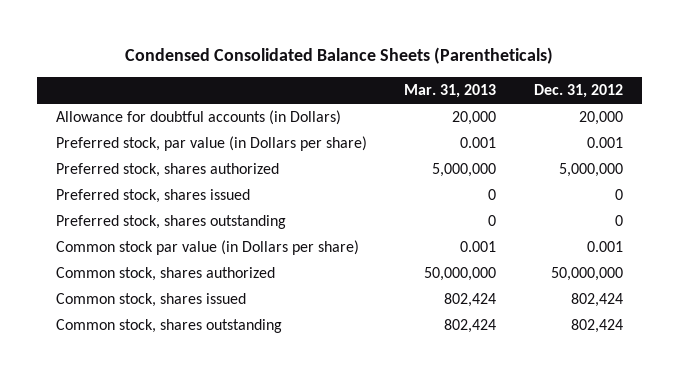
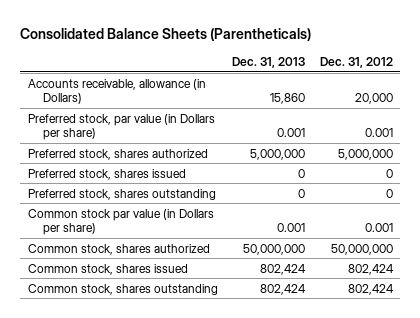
- Condensed Consolidated Balance Sheets (Parentheticals)
+ Consolidated Balance Sheets (Parentheticals)
- | Mar. 31, 2013 | Dec. 31, 2012
+ | Dec. 31, 2013 | Dec. 31, 2012
- Allowance for doubtful accounts (in Dollars) | 20,000 | 20,000
+ Accounts receivable, allowance (in Dollars) | 15,860 | 20,000

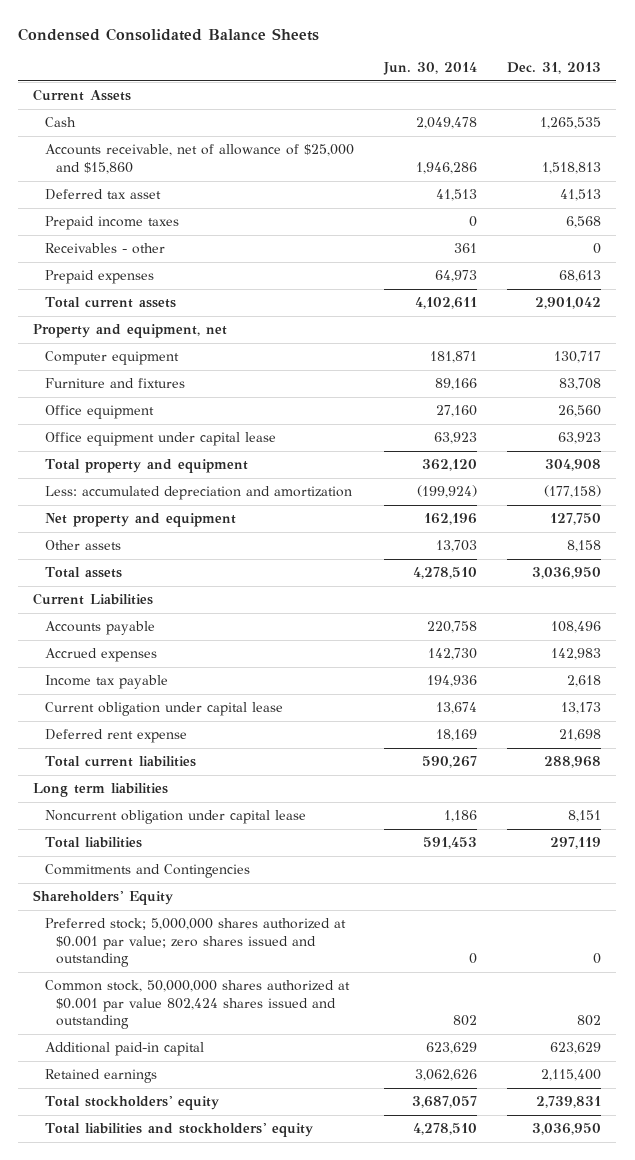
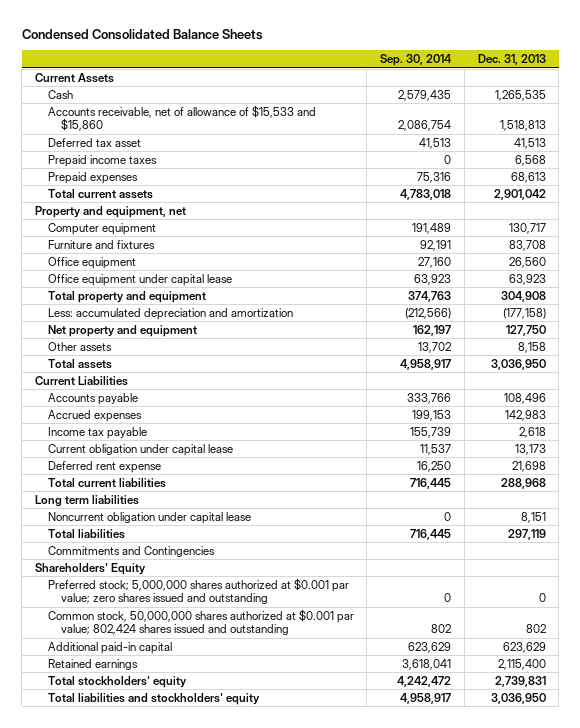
- | Jun. 30, 2014 | Dec. 31, 2013
+ | Sep. 30, 2014 | Dec. 31, 2013
- Accounts receivable, net of allowance of $25,000 and $15,860 | 1,946,286 | 1,518,813
+ Accounts receivable, net of allowance of $15,533 and $15,860 | 2,086,754 | 1,518,813
- Receivables - other | 361 | 0
- Common stock, 50,000,000 shares authorized at $0.001 par value 802,424 shares issued and outstanding | 802 | 802
+ Common stock, 50,000,000 shares authorized at $0.001 par value; 802,424 shares issued and outstanding | 802 | 802

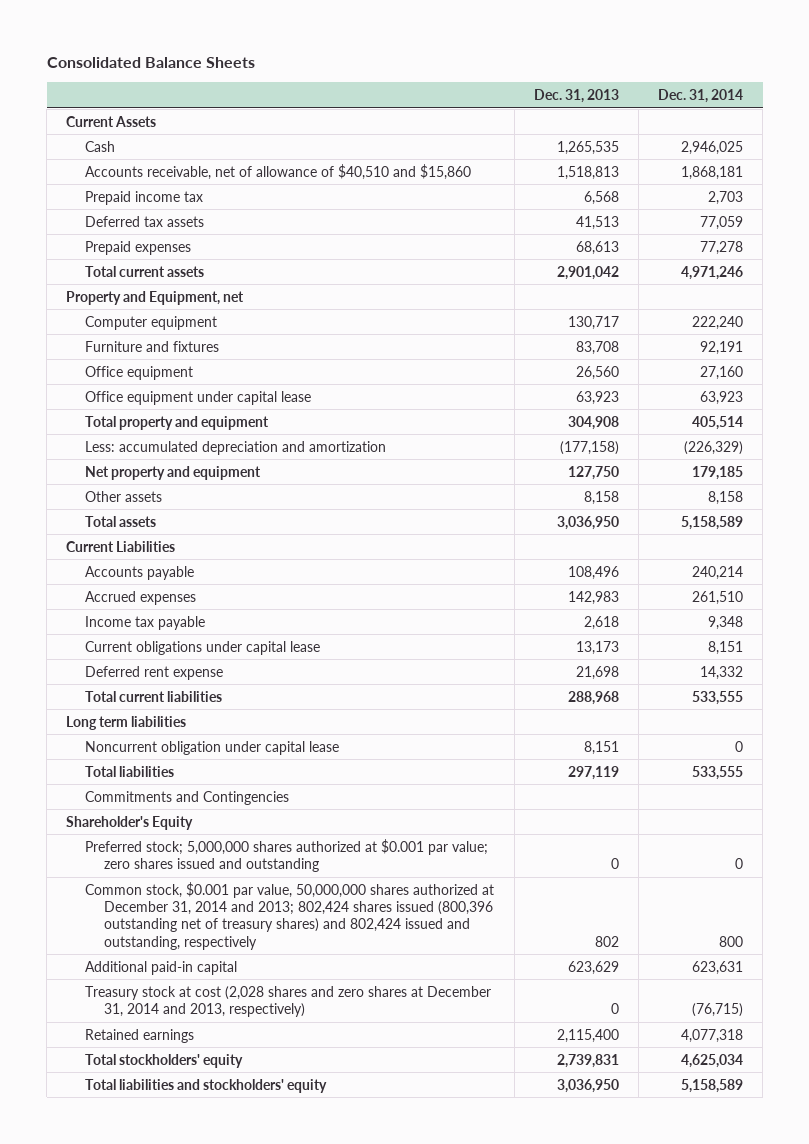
- Condensed Consolidated Balance Sheets
+ Consolidated Balance Sheets
- | Sep. 30, 2014 | Dec. 31, 2013
+ | Dec. 31, 2013 | Dec. 31, 2014
- Accounts receivable, net of allowance of $15,533 and $15,860 | 2,086,754 | 1,518,813
- Deferred tax asset | 41,513 | 41,513
- Prepaid income taxes | 0 | 6,568
+ Accounts receivable, net of allowance of $40,510 and $15,860 | 1,518,813 | 1,868,181
+ Prepaid income tax | 6,568 | 2,703
+ Deferred tax assets | 41,513 | 77,059
- Property and equipment, net
+ Property and Equipment, net
- Current obligation under capital lease | 11,537 | 13,173
+ Current obligations under capital lease | 13,173 | 8,151
- Shareholders' Equity
+ Shareholder's Equity
- Common stock, 50,000,000 shares authorized at $0.001 par value; 802,424 shares issued and outstanding | 802 | 802
+ Common stock, $0.001 par value, 50,000,000 shares authorized at December 31, 2014 and 2013; 802,424 shares issued (800,396 outstanding net of treasury shares) and 802,424 issued and outstanding, respectively | 802 | 800
+ Treasury stock at cost (2,028 shares and zero shares at December 31, 2014 and 2013, respectively) | 0 | (76,715)

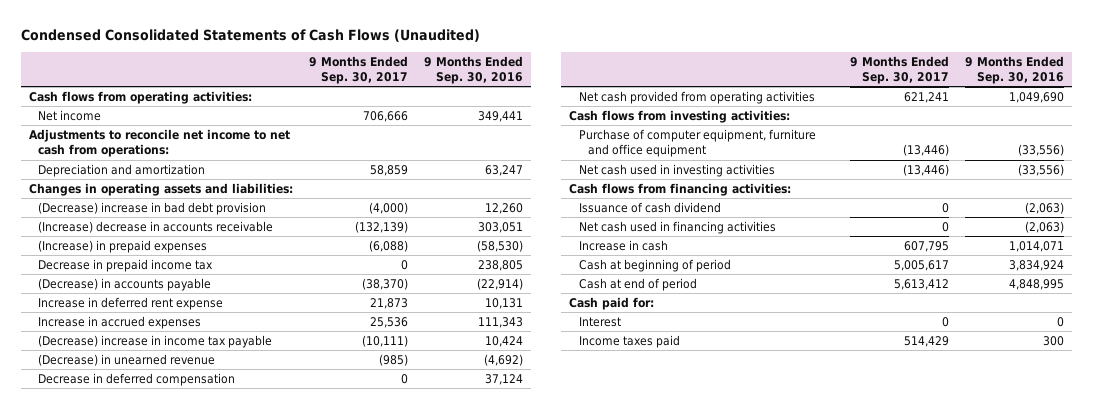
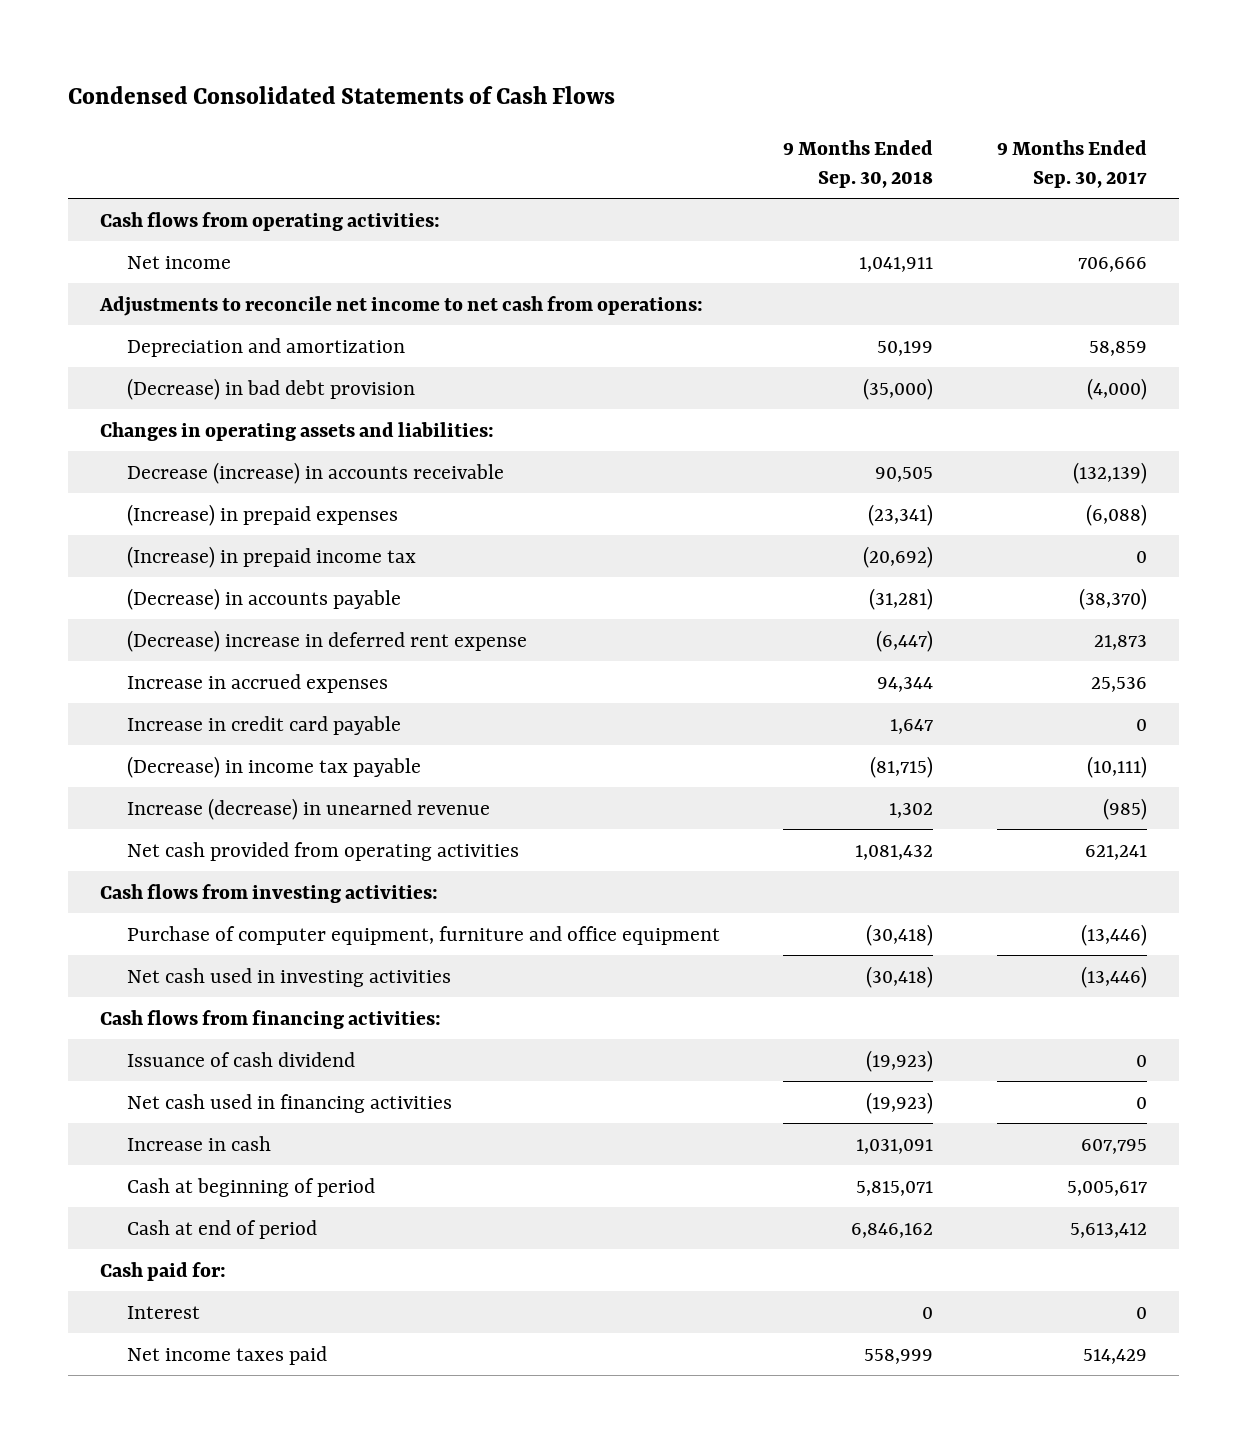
- Condensed Consolidated Statements of Cash Flows (Unaudited)
+ Condensed Consolidated Statements of Cash Flows
- | 9 Months Ended Sep. 30, 2017 | 9 Months Ended Sep. 30, 2016
+ | 9 Months Ended Sep. 30, 2018 | 9 Months Ended Sep. 30, 2017
+ (Decrease) in bad debt provision | (35,000) | (4,000)
- (Decrease) increase in bad debt provision | (4,000) | 12,260
- (Increase) decrease in accounts receivable | (132,139) | 303,051
+ Decrease (increase) in accounts receivable | 90,505 | (132,139)
- Decrease in prepaid income tax | 0 | 238,805
+ (Increase) in prepaid income tax | (20,692) | 0
- Increase in deferred rent expense | 21,873 | 10,131
+ (Decrease) increase in deferred rent expense | (6,447) | 21,873
- (Decrease) increase in income tax payable | (10,111) | 10,424
- (Decrease) in unearned revenue | (985) | (4,692)
- Decrease in deferred compensation | 0 | 37,124
+ Increase in credit card payable | 1,647 | 0
+ (Decrease) in income tax payable | (81,715) | (10,111)
+ Increase (decrease) in unearned revenue | 1,302 | (985)
- Income taxes paid | 514,429 | 300
+ Net income taxes paid | 558,999 | 514,429

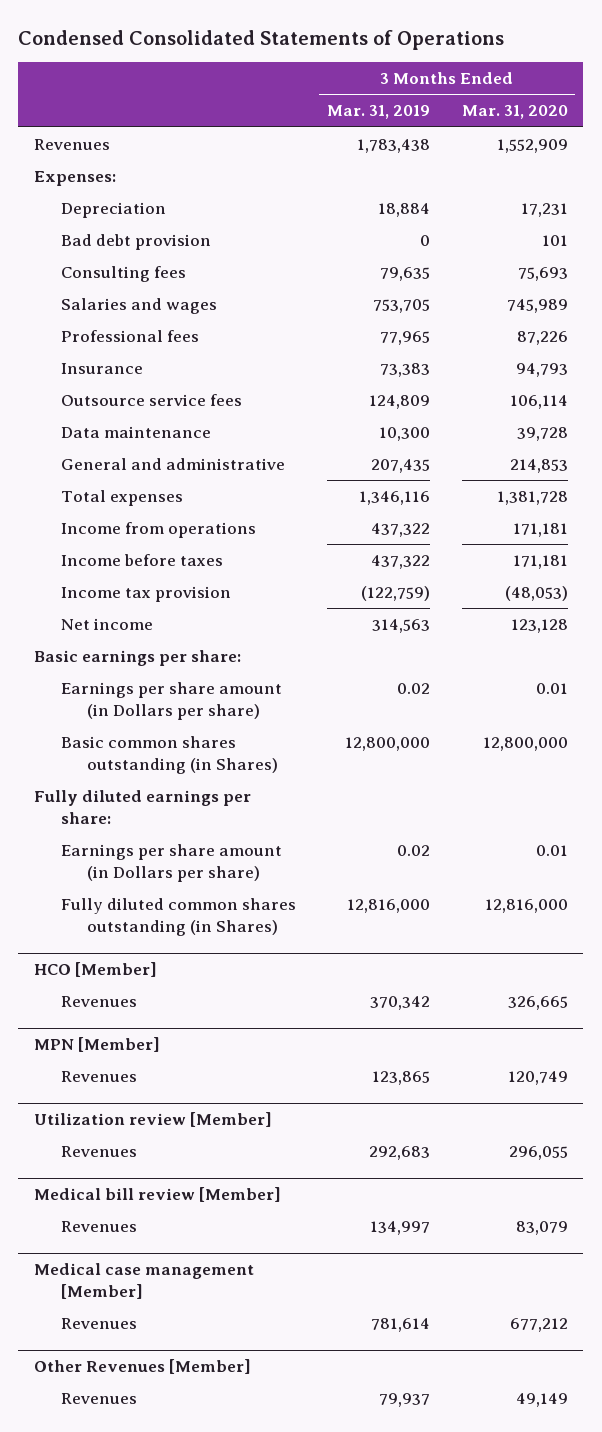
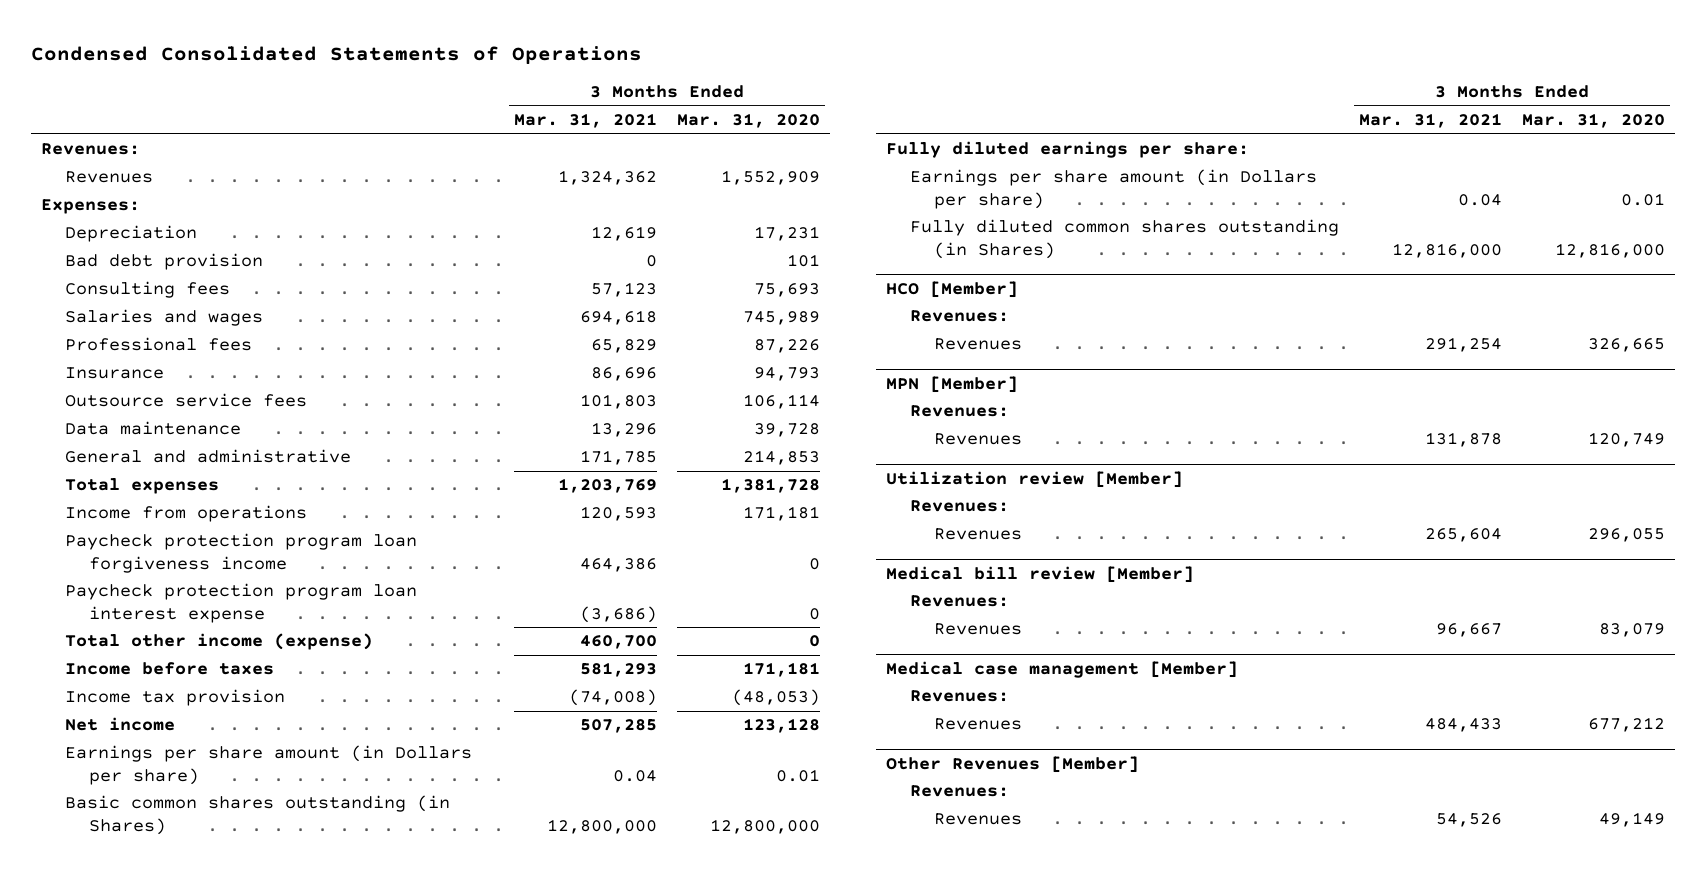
- | 3 Months Ended Mar. 31, 2019 | 3 Months Ended Mar. 31, 2020
+ | 3 Months Ended Mar. 31, 2021 | 3 Months Ended Mar. 31, 2020
+ Revenues:
+ Paycheck protection program loan forgiveness income | 464,386 | 0
+ Paycheck protection program loan interest expense | (3,686) | 0
+ Total other income (expense) | 460,700 | 0
- Basic earnings per share:
@ HCO [Member]
+ Revenues:
@ MPN [Member]
+ Revenues:
@ Utilization review [Member]
+ Revenues:
@ Medical bill review [Member]
+ Revenues:
@ Medical case management [Member]
+ Revenues:
@ Other Revenues [Member]
+ Revenues:

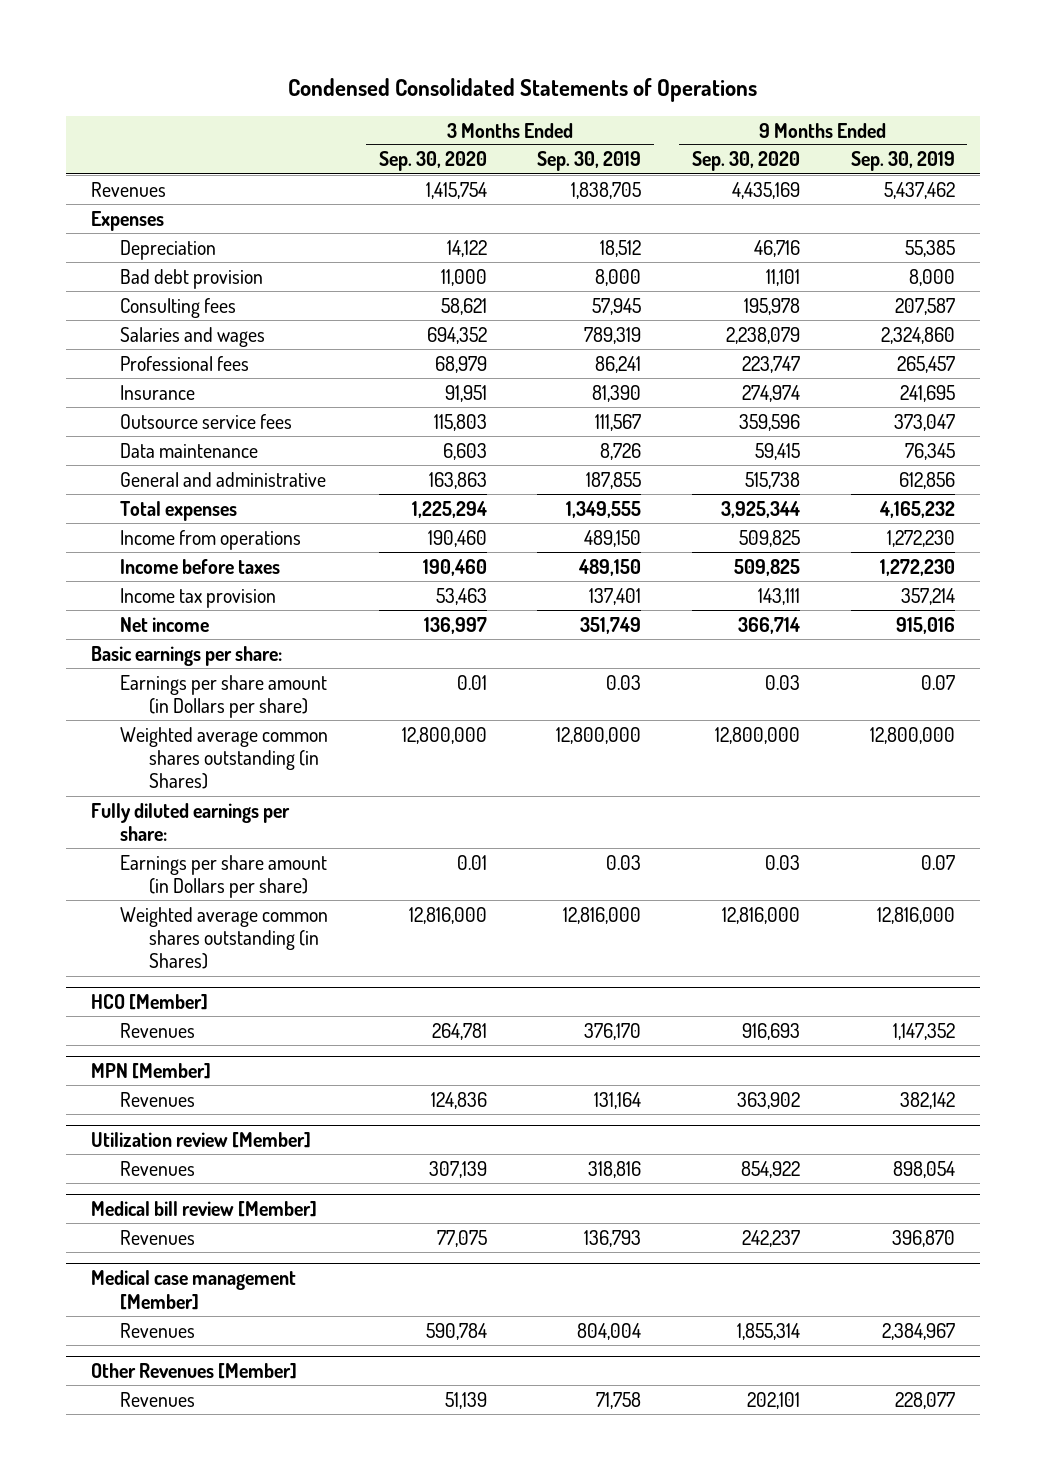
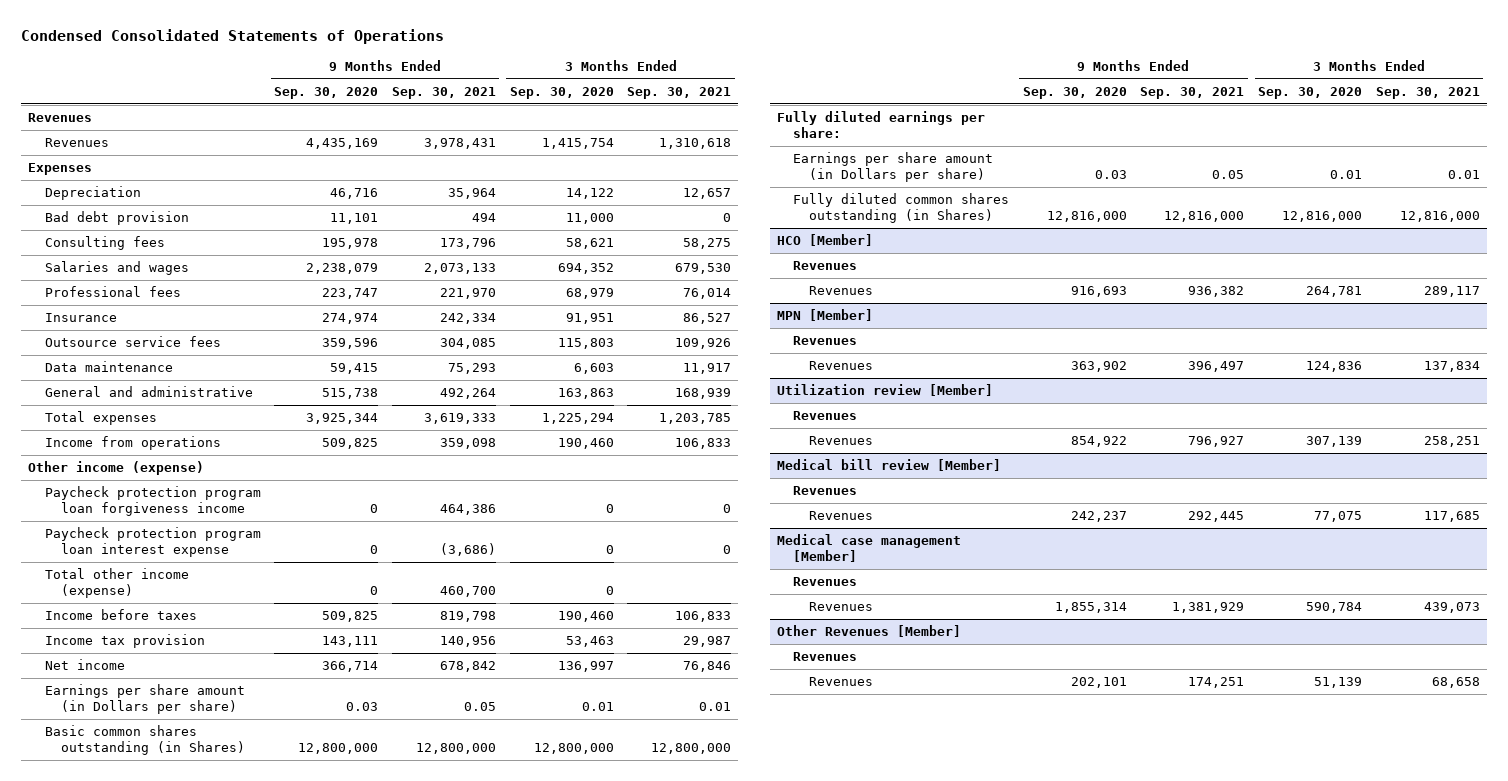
- | 3 Months Ended Sep. 30, 2020 | 3 Months Ended Sep. 30, 2019 | 9 Months Ended Sep. 30, 2020 | 9 Months Ended Sep. 30, 2019
+ | 9 Months Ended Sep. 30, 2020 | 9 Months Ended Sep. 30, 2021 | 3 Months Ended Sep. 30, 2020 | 3 Months Ended Sep. 30, 2021
+ Revenues
+ Other income (expense)
+ Paycheck protection program loan forgiveness income | 0 | 464,386 | 0 | 0
+ Paycheck protection program loan interest expense | 0 | (3,686) | 0 | 0
+ Total other income (expense) | 0 | 460,700 | 0 |
- Basic earnings per share:
- Weighted average common shares outstanding (in Shares) | 12,800,000 | 12,800,000 | 12,800,000 | 12,800,000
+ Basic common shares outstanding (in Shares) | 12,800,000 | 12,800,000 | 12,800,000 | 12,800,000
- Weighted average common shares outstanding (in Shares) | 12,816,000 | 12,816,000 | 12,816,000 | 12,816,000
+ Fully diluted common shares outstanding (in Shares) | 12,816,000 | 12,816,000 | 12,816,000 | 12,816,000
@ HCO [Member]
+ Revenues
@ MPN [Member]
+ Revenues
@ Utilization review [Member]
+ Revenues
@ Medical bill review [Member]
+ Revenues
@ Medical case management [Member]
+ Revenues
@ Other Revenues [Member]
+ Revenues

